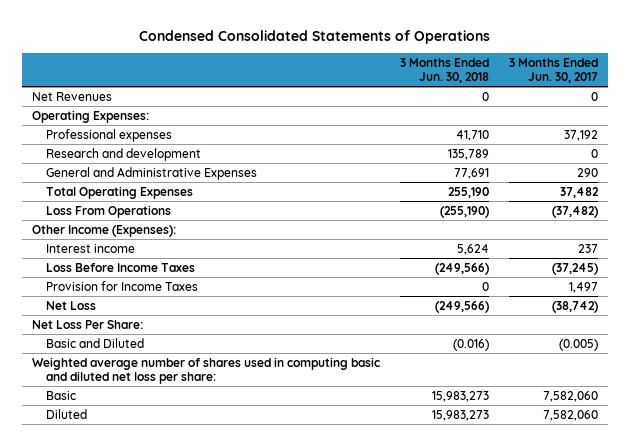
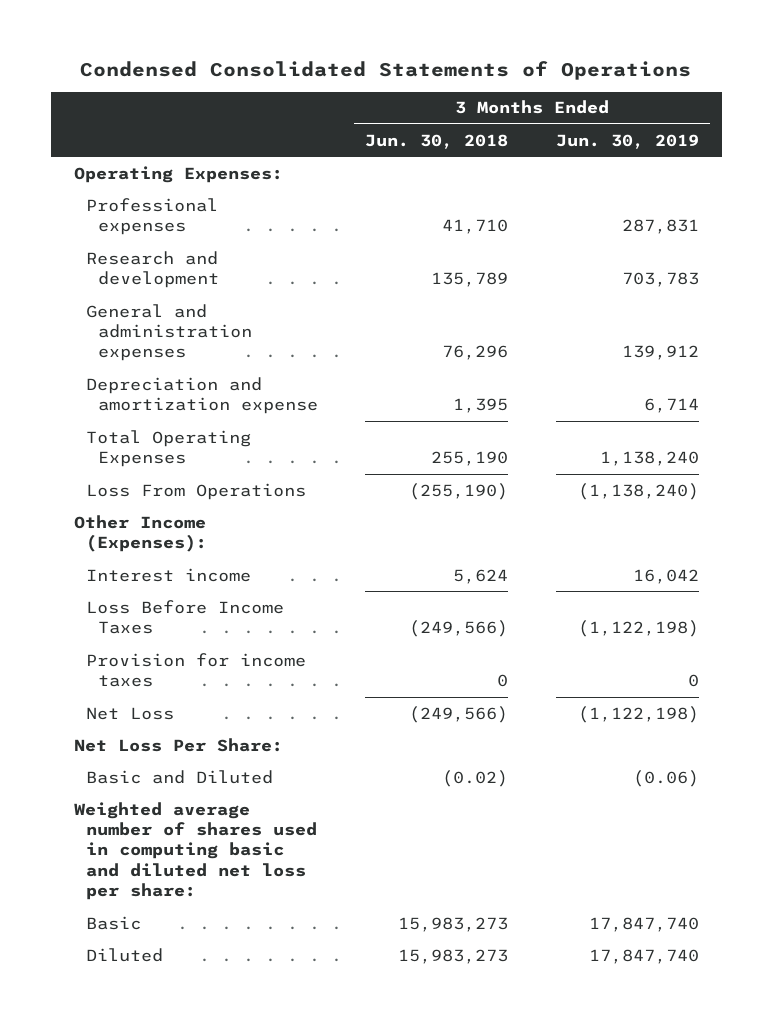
- | 3 Months Ended Jun. 30, 2018 | 3 Months Ended Jun. 30, 2017
+ | 3 Months Ended Jun. 30, 2018 | 3 Months Ended Jun. 30, 2019
- Net Revenues | 0 | 0
- General and Administrative Expenses | 77,691 | 290
+ General and administration expenses | 76,296 | 139,912
+ Depreciation and amortization expense | 1,395 | 6,714
- Provision for Income Taxes | 0 | 1,497
+ Provision for income taxes | 0 | 0
- Basic and Diluted | (0.016) | (0.005)
+ Basic and Diluted | (0.02) | (0.06)

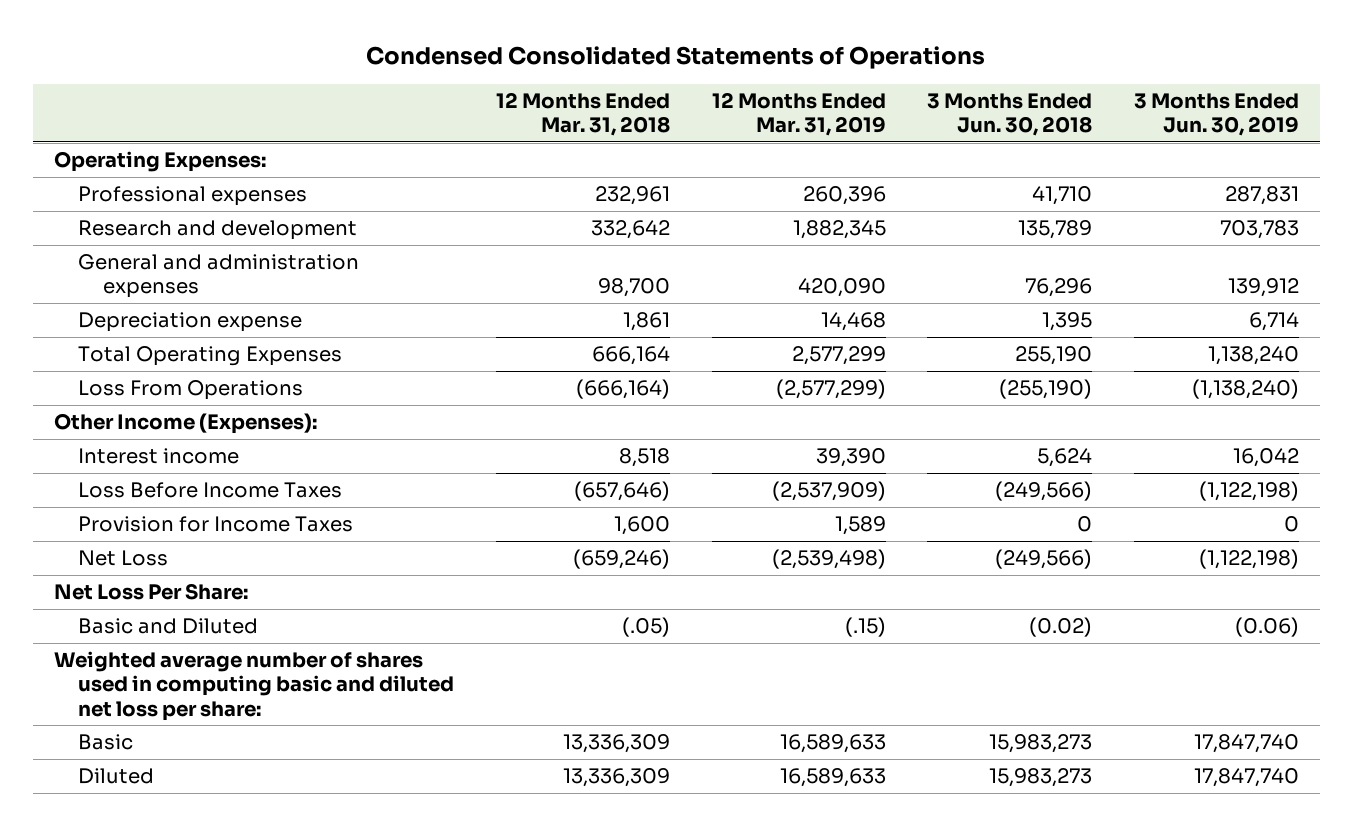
- | 3 Months Ended Jun. 30, 2018 | 3 Months Ended Jun. 30, 2019
+ | 12 Months Ended Mar. 31, 2018 | 12 Months Ended Mar. 31, 2019 | 3 Months Ended Jun. 30, 2018 | 3 Months Ended Jun. 30, 2019
- Depreciation and amortization expense | 1,395 | 6,714
+ Depreciation expense | 1,861 | 14,468 | 1,395 | 6,714
- Provision for income taxes | 0 | 0
+ Provision for Income Taxes | 1,600 | 1,589 | 0 | 0

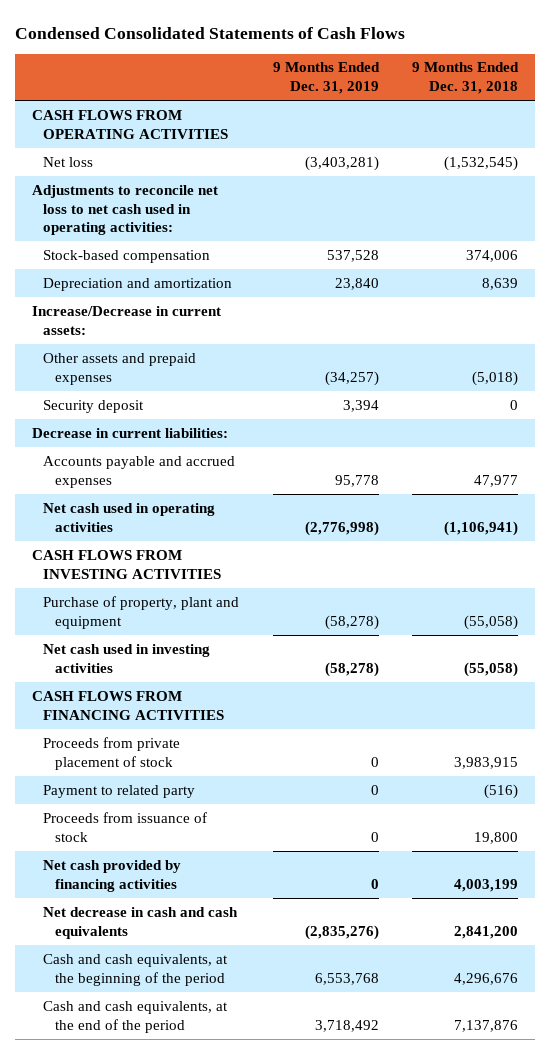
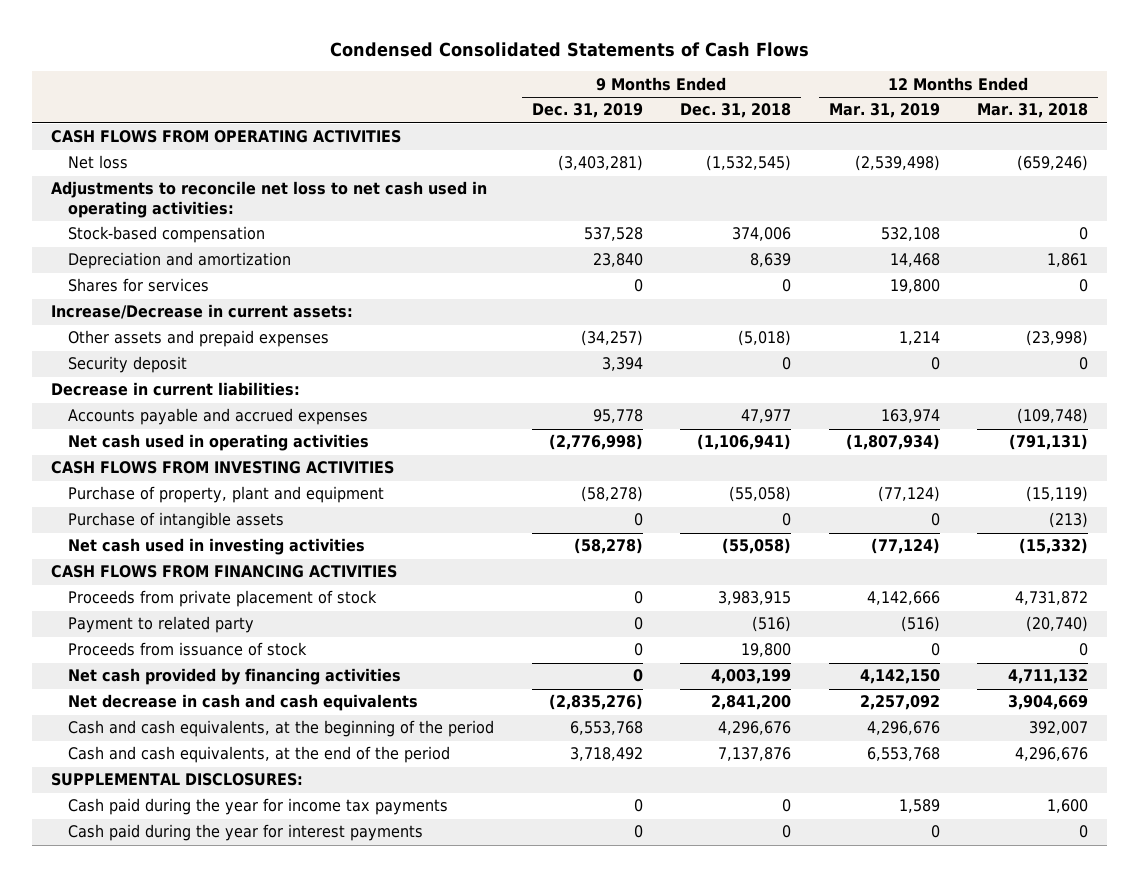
- | 9 Months Ended Dec. 31, 2019 | 9 Months Ended Dec. 31, 2018
+ | 9 Months Ended Dec. 31, 2019 | 9 Months Ended Dec. 31, 2018 | 12 Months Ended Mar. 31, 2019 | 12 Months Ended Mar. 31, 2018
+ Shares for services | 0 | 0 | 19,800 | 0
+ Purchase of intangible assets | 0 | 0 | 0 | (213)
+ SUPPLEMENTAL DISCLOSURES:
+ Cash paid during the year for income tax payments | 0 | 0 | 1,589 | 1,600
+ Cash paid during the year for interest payments | 0 | 0 | 0 | 0

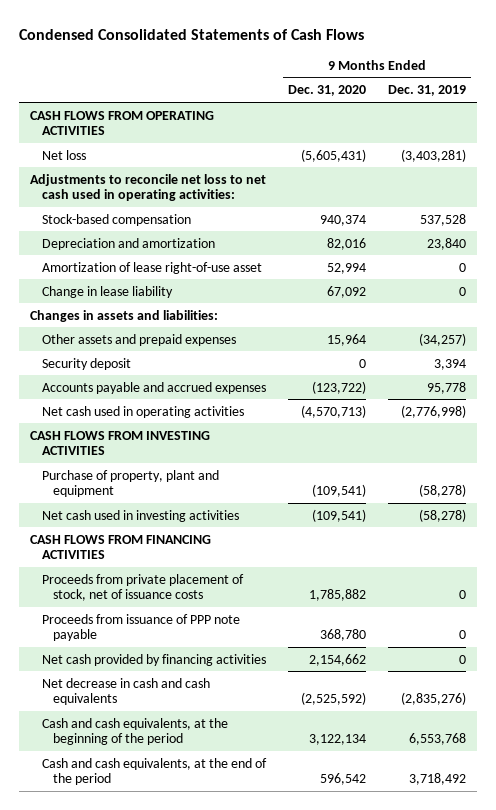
- | 9 Months Ended Dec. 31, 2019 | 9 Months Ended Dec. 31, 2018 | 12 Months Ended Mar. 31, 2019 | 12 Months Ended Mar. 31, 2018
+ | 9 Months Ended Dec. 31, 2020 | 9 Months Ended Dec. 31, 2019
- Shares for services | 0 | 0 | 19,800 | 0
- Increase/Decrease in current assets:
+ Amortization of lease right-of-use asset | 52,994 | 0
+ Change in lease liability | 67,092 | 0
+ Changes in assets and liabilities:
- Decrease in current liabilities:
- Purchase of intangible assets | 0 | 0 | 0 | (213)
- Proceeds from private placement of stock | 0 | 3,983,915 | 4,142,666 | 4,731,872
- Payment to related party | 0 | (516) | (516) | (20,740)
- Proceeds from issuance of stock | 0 | 19,800 | 0 | 0
+ Proceeds from private placement of stock, net of issuance costs | 1,785,882 | 0
+ Proceeds from issuance of PPP note payable | 368,780 | 0
- SUPPLEMENTAL DISCLOSURES:
- Cash paid during the year for income tax payments | 0 | 0 | 1,589 | 1,600
- Cash paid during the year for interest payments | 0 | 0 | 0 | 0

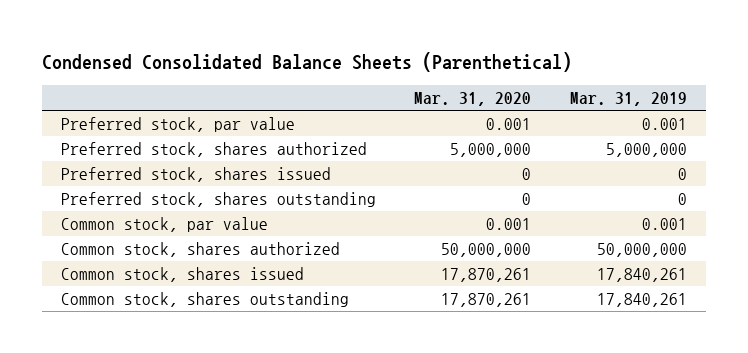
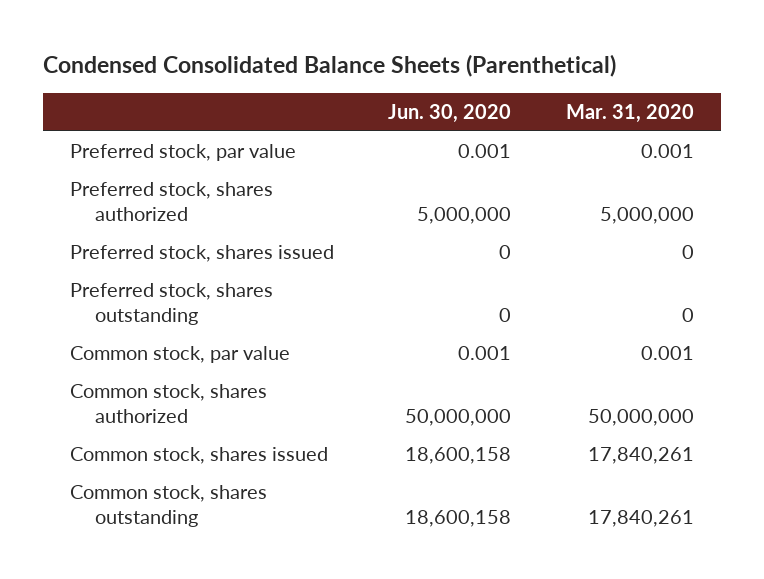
- | Mar. 31, 2020 | Mar. 31, 2019
+ | Jun. 30, 2020 | Mar. 31, 2020
- Common stock, shares issued | 17,870,261 | 17,840,261
- Common stock, shares outstanding | 17,870,261 | 17,840,261
+ Common stock, shares issued | 18,600,158 | 17,840,261
+ Common stock, shares outstanding | 18,600,158 | 17,840,261

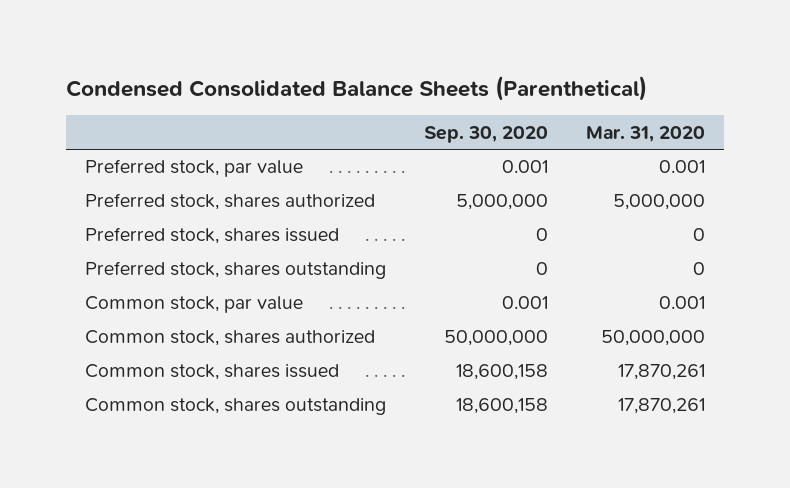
- | Jun. 30, 2020 | Mar. 31, 2020
+ | Sep. 30, 2020 | Mar. 31, 2020
- Common stock, shares issued | 18,600,158 | 17,840,261
- Common stock, shares outstanding | 18,600,158 | 17,840,261
+ Common stock, shares issued | 18,600,158 | 17,870,261
+ Common stock, shares outstanding | 18,600,158 | 17,870,261

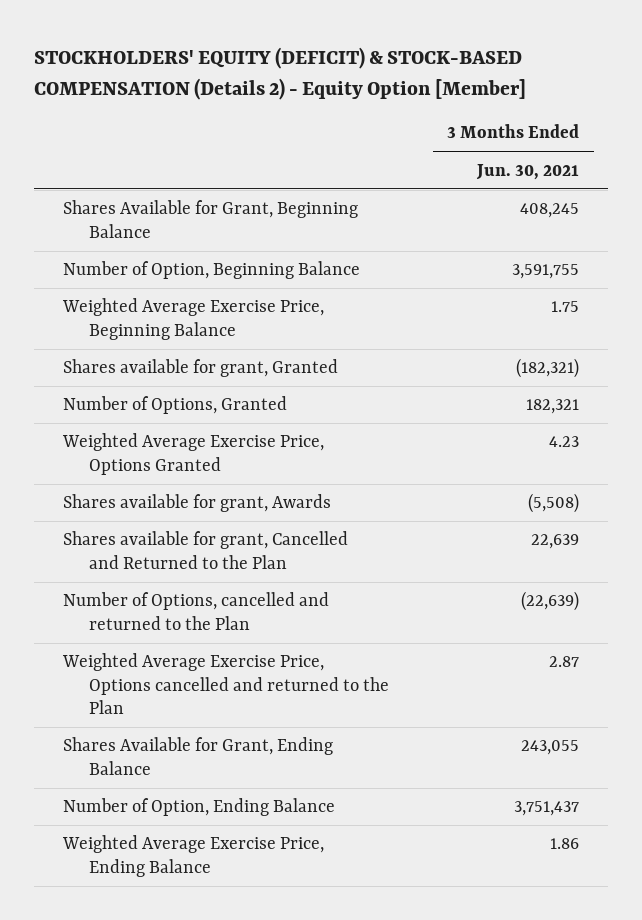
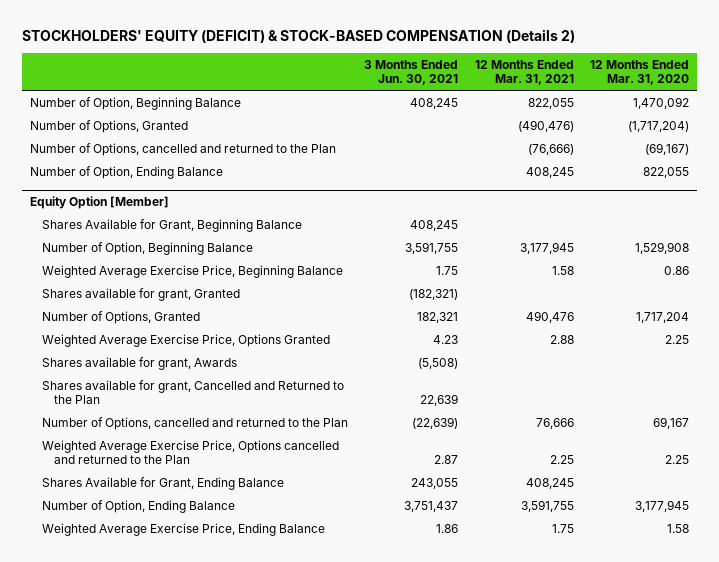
- STOCKHOLDERS' EQUITY (DEFICIT) & STOCK-BASED COMPENSATION (Details 2) - Equity Option [Member]
+ STOCKHOLDERS' EQUITY (DEFICIT) & STOCK-BASED COMPENSATION (Details 2)
- | 3 Months Ended Jun. 30, 2021
+ | 3 Months Ended Jun. 30, 2021 | 12 Months Ended Mar. 31, 2021 | 12 Months Ended Mar. 31, 2020
+ Number of Option, Beginning Balance | 408,245 | 822,055 | 1,470,092
+ Number of Options, Granted | | (490,476) | (1,717,204)
+ Number of Options, cancelled and returned to the Plan | | (76,666) | (69,167)
+ Number of Option, Ending Balance | | 408,245 | 822,055
+ Equity Option [Member]

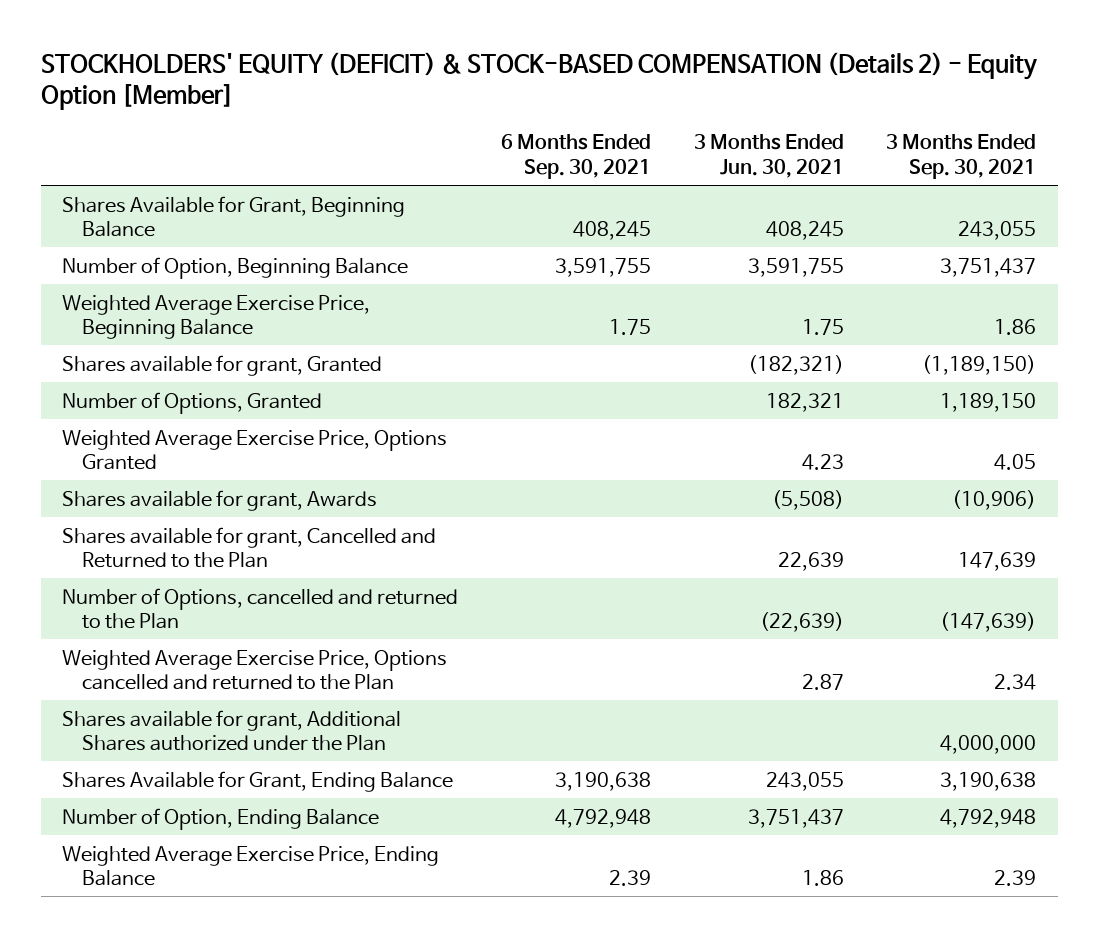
- STOCKHOLDERS' EQUITY (DEFICIT) & STOCK-BASED COMPENSATION (Details 2)
+ STOCKHOLDERS' EQUITY (DEFICIT) & STOCK-BASED COMPENSATION (Details 2) - Equity Option [Member]
- | 3 Months Ended Jun. 30, 2021 | 12 Months Ended Mar. 31, 2021 | 12 Months Ended Mar. 31, 2020
+ | 6 Months Ended Sep. 30, 2021 | 3 Months Ended Jun. 30, 2021 | 3 Months Ended Sep. 30, 2021
- Number of Option, Beginning Balance | 408,245 | 822,055 | 1,470,092
- Number of Options, Granted | | (490,476) | (1,717,204)
- Number of Options, cancelled and returned to the Plan | | (76,666) | (69,167)
- Number of Option, Ending Balance | | 408,245 | 822,055
- Equity Option [Member]
+ Shares available for grant, Additional Shares authorized under the Plan | | | 4,000,000

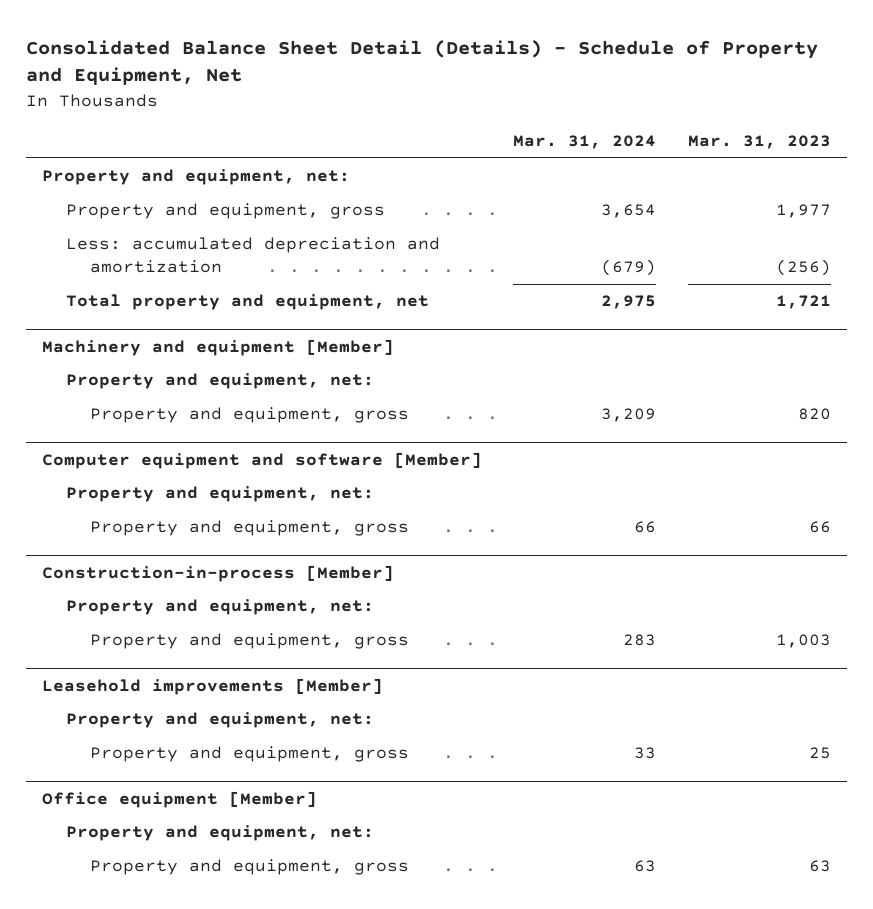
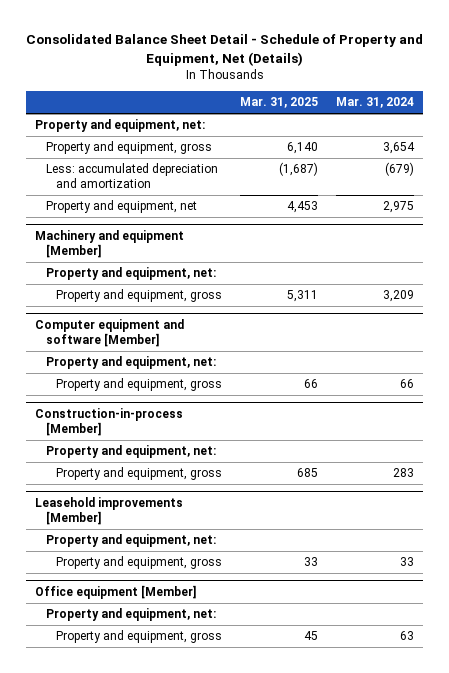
- Consolidated Balance Sheet Detail (Details) - Schedule of Property and Equipment, Net
+ Consolidated Balance Sheet Detail - Schedule of Property and Equipment, Net (Details)
- | Mar. 31, 2024 | Mar. 31, 2023
+ | Mar. 31, 2025 | Mar. 31, 2024
- Total property and equipment, net | 2,975 | 1,721
+ Property and equipment, net | 4,453 | 2,975

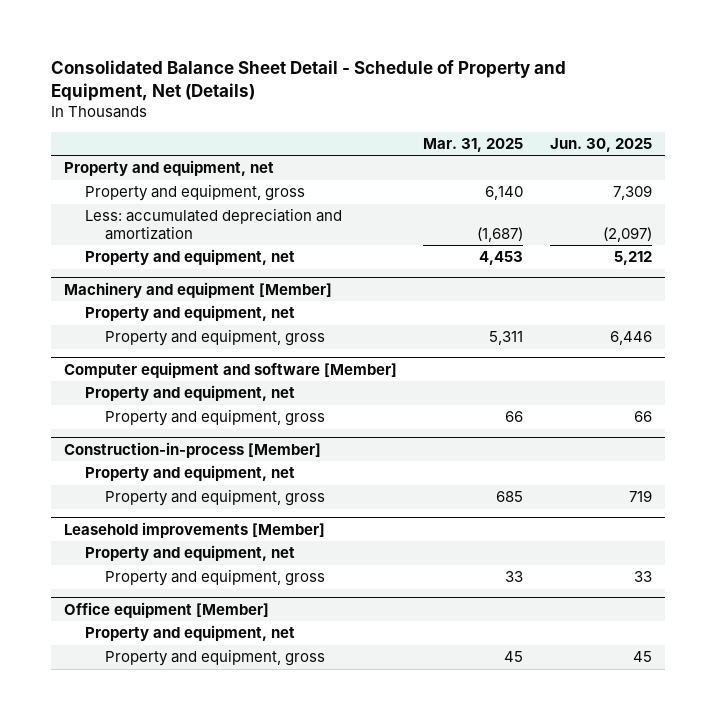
- | Mar. 31, 2025 | Mar. 31, 2024
+ | Mar. 31, 2025 | Jun. 30, 2025
- Property and equipment, net:
+ Property and equipment, net
@ Machinery and equipment [Member]
- Property and equipment, net:
+ Property and equipment, net
@ Computer equipment and software [Member]
- Property and equipment, net:
+ Property and equipment, net
@ Construction-in-process [Member]
- Property and equipment, net:
+ Property and equipment, net
@ Leasehold improvements [Member]
- Property and equipment, net:
+ Property and equipment, net
@ Office equipment [Member]
- Property and equipment, net:
+ Property and equipment, net

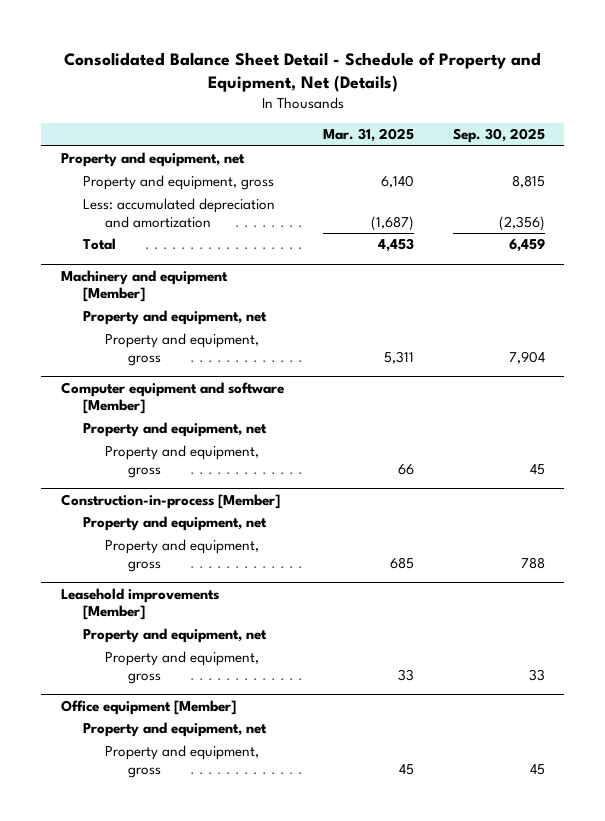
- | Mar. 31, 2025 | Jun. 30, 2025
+ | Mar. 31, 2025 | Sep. 30, 2025
- Property and equipment, net | 4,453 | 5,212
+ Total | 4,453 | 6,459

